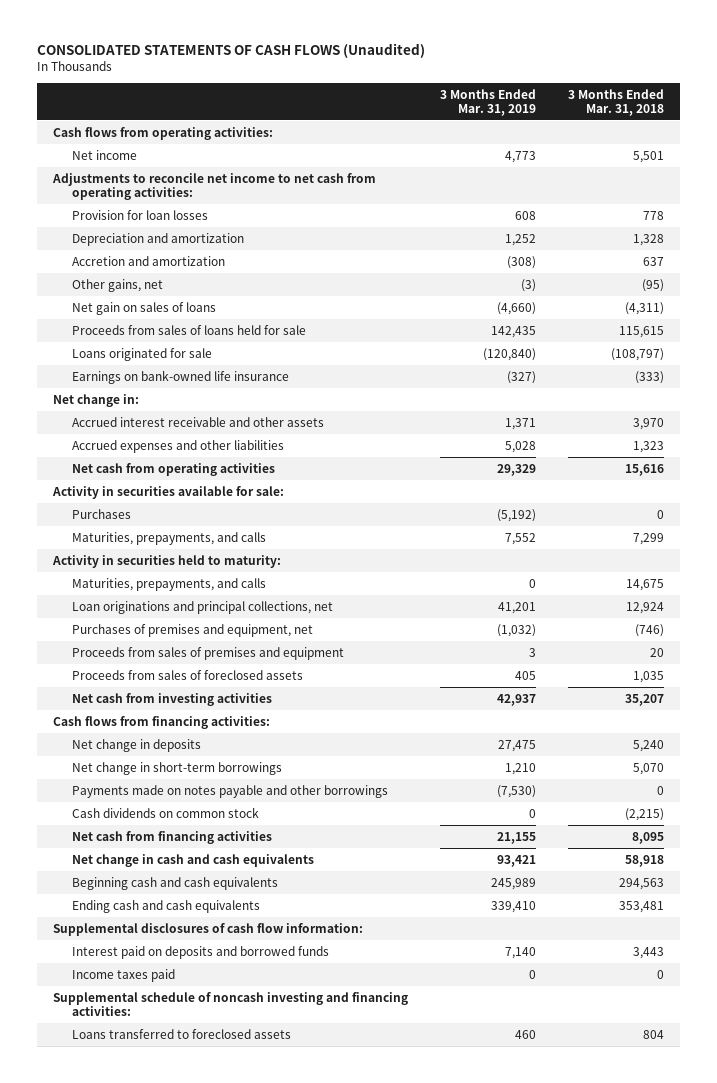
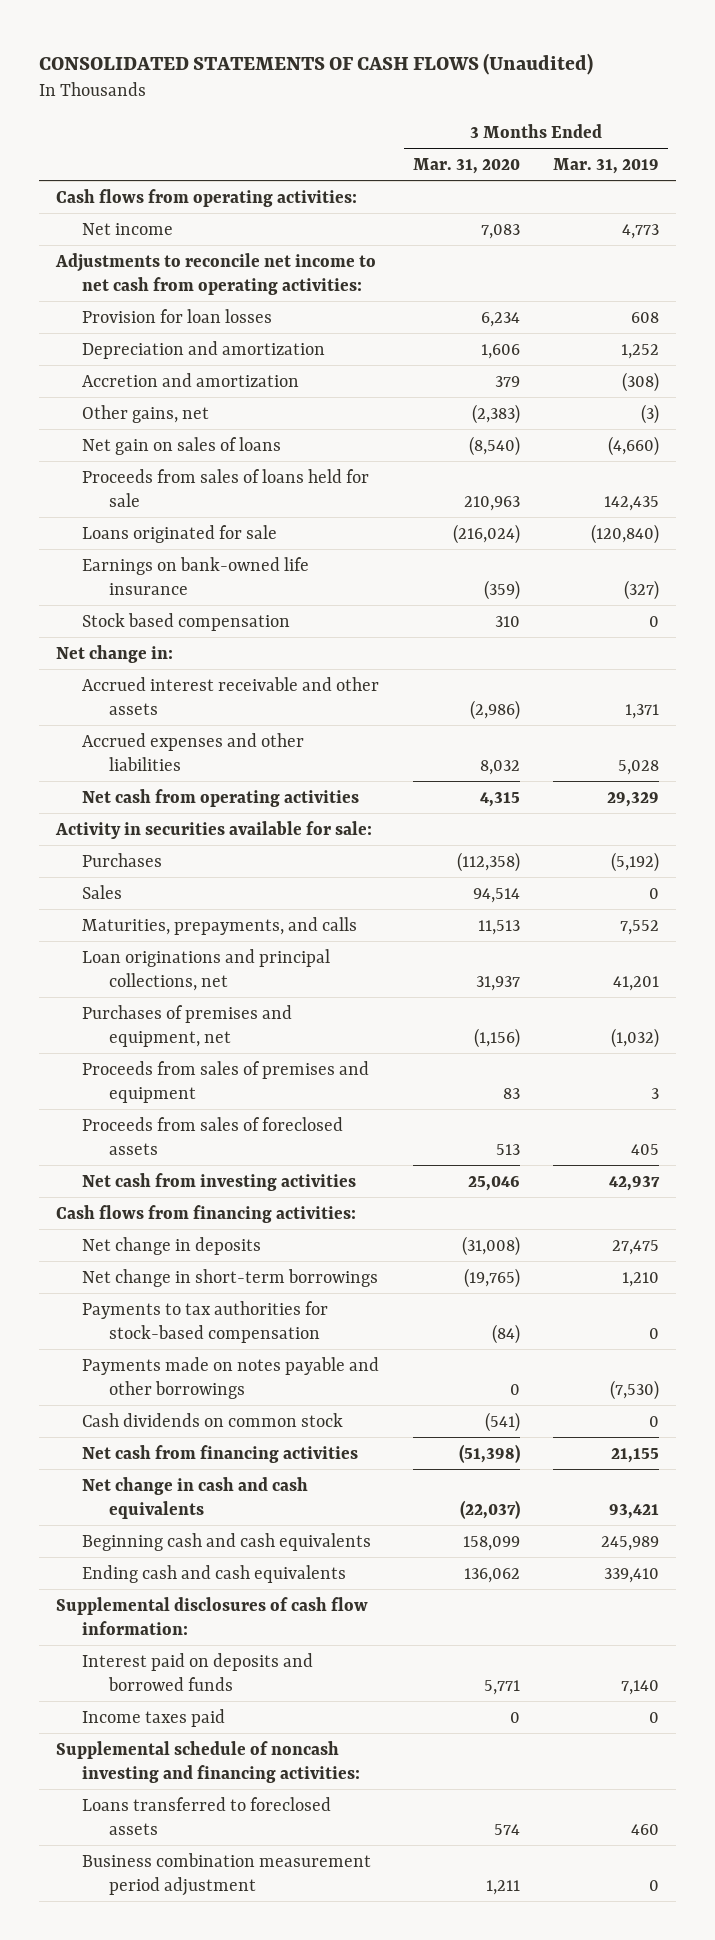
- | 3 Months Ended Mar. 31, 2019 | 3 Months Ended Mar. 31, 2018
+ | 3 Months Ended Mar. 31, 2020 | 3 Months Ended Mar. 31, 2019
+ Stock based compensation | 310 | 0
+ Sales | 94,514 | 0
- Activity in securities held to maturity:
- Maturities, prepayments, and calls | 0 | 14,675
+ Payments to tax authorities for stock-based compensation | (84) | 0
+ Business combination measurement period adjustment | 1,211 | 0

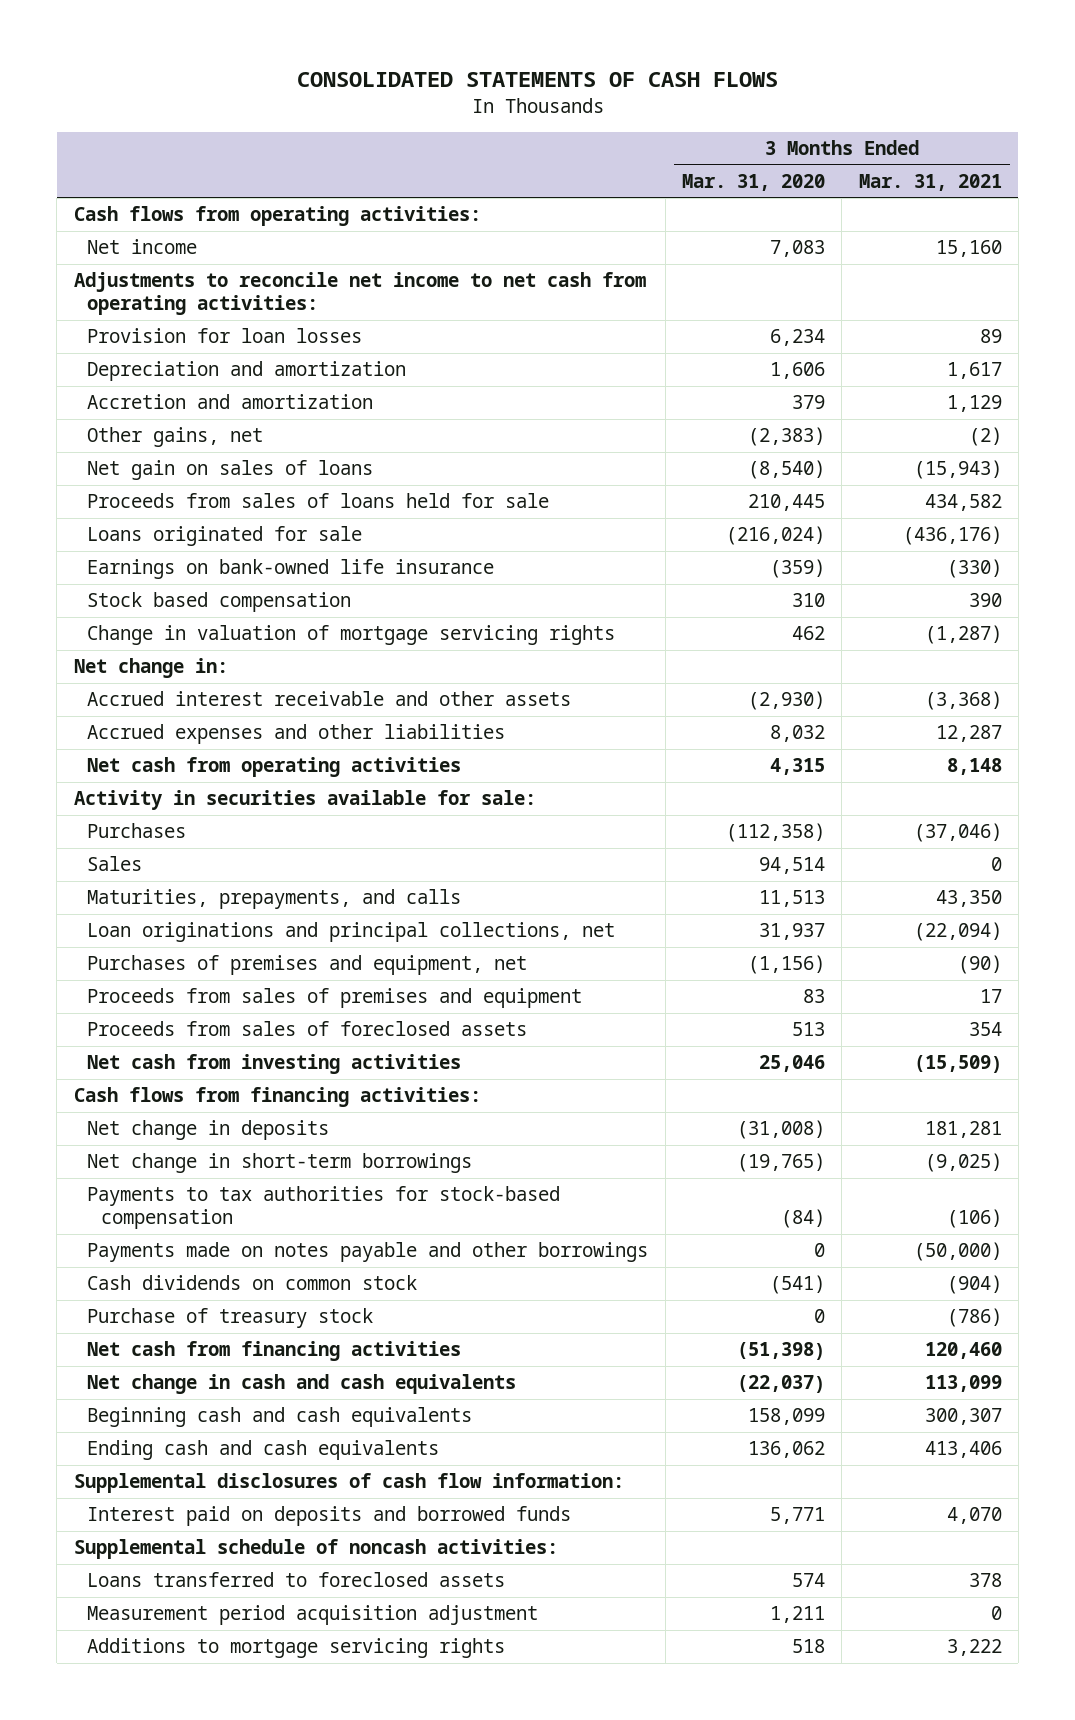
- CONSOLIDATED STATEMENTS OF CASH FLOWS (Unaudited)
+ CONSOLIDATED STATEMENTS OF CASH FLOWS
- | 3 Months Ended Mar. 31, 2020 | 3 Months Ended Mar. 31, 2019
+ | 3 Months Ended Mar. 31, 2020 | 3 Months Ended Mar. 31, 2021
- Proceeds from sales of loans held for sale | 210,963 | 142,435
+ Proceeds from sales of loans held for sale | 210,445 | 434,582
+ Change in valuation of mortgage servicing rights | 462 | (1,287)
- Accrued interest receivable and other assets | (2,986) | 1,371
+ Accrued interest receivable and other assets | (2,930) | (3,368)
+ Purchase of treasury stock | 0 | (786)
- Income taxes paid | 0 | 0
- Supplemental schedule of noncash investing and financing activities:
+ Supplemental schedule of noncash activities:
- Business combination measurement period adjustment | 1,211 | 0
+ Measurement period acquisition adjustment | 1,211 | 0
+ Additions to mortgage servicing rights | 518 | 3,222

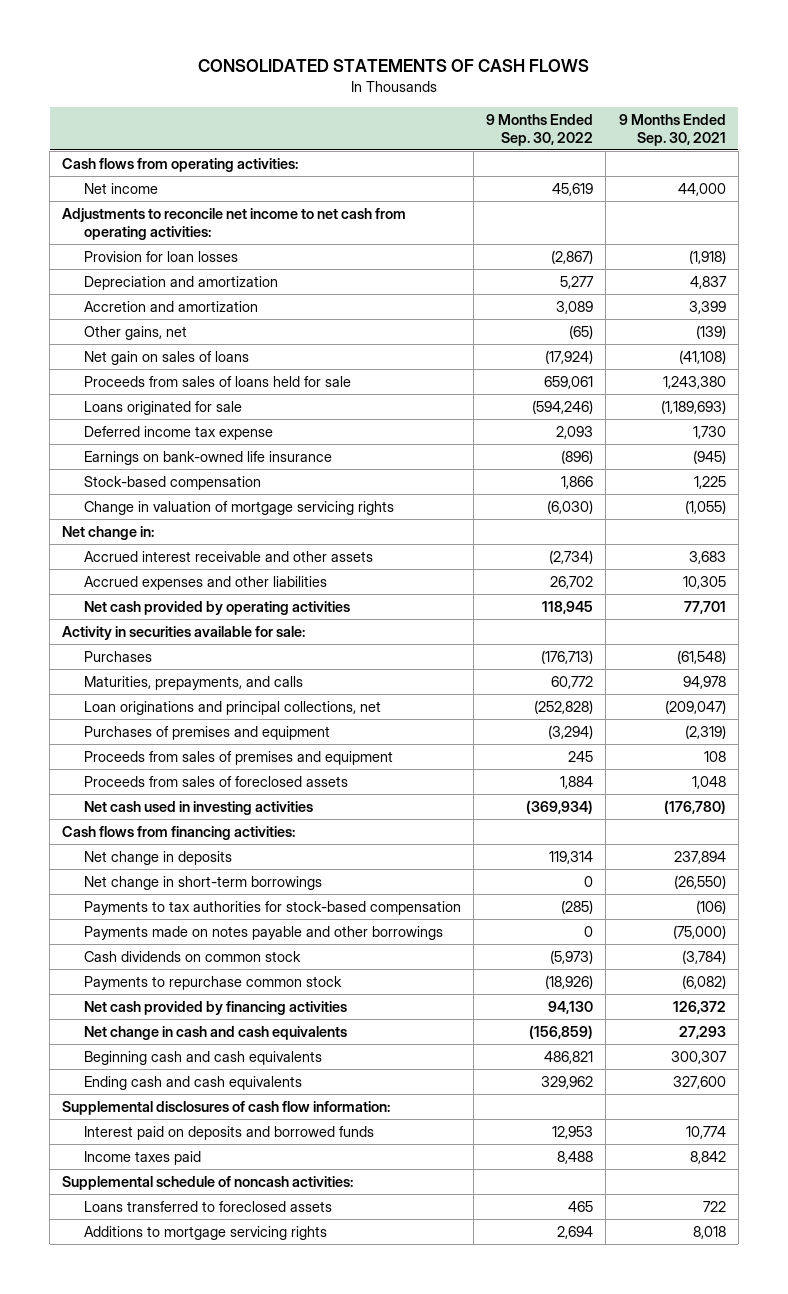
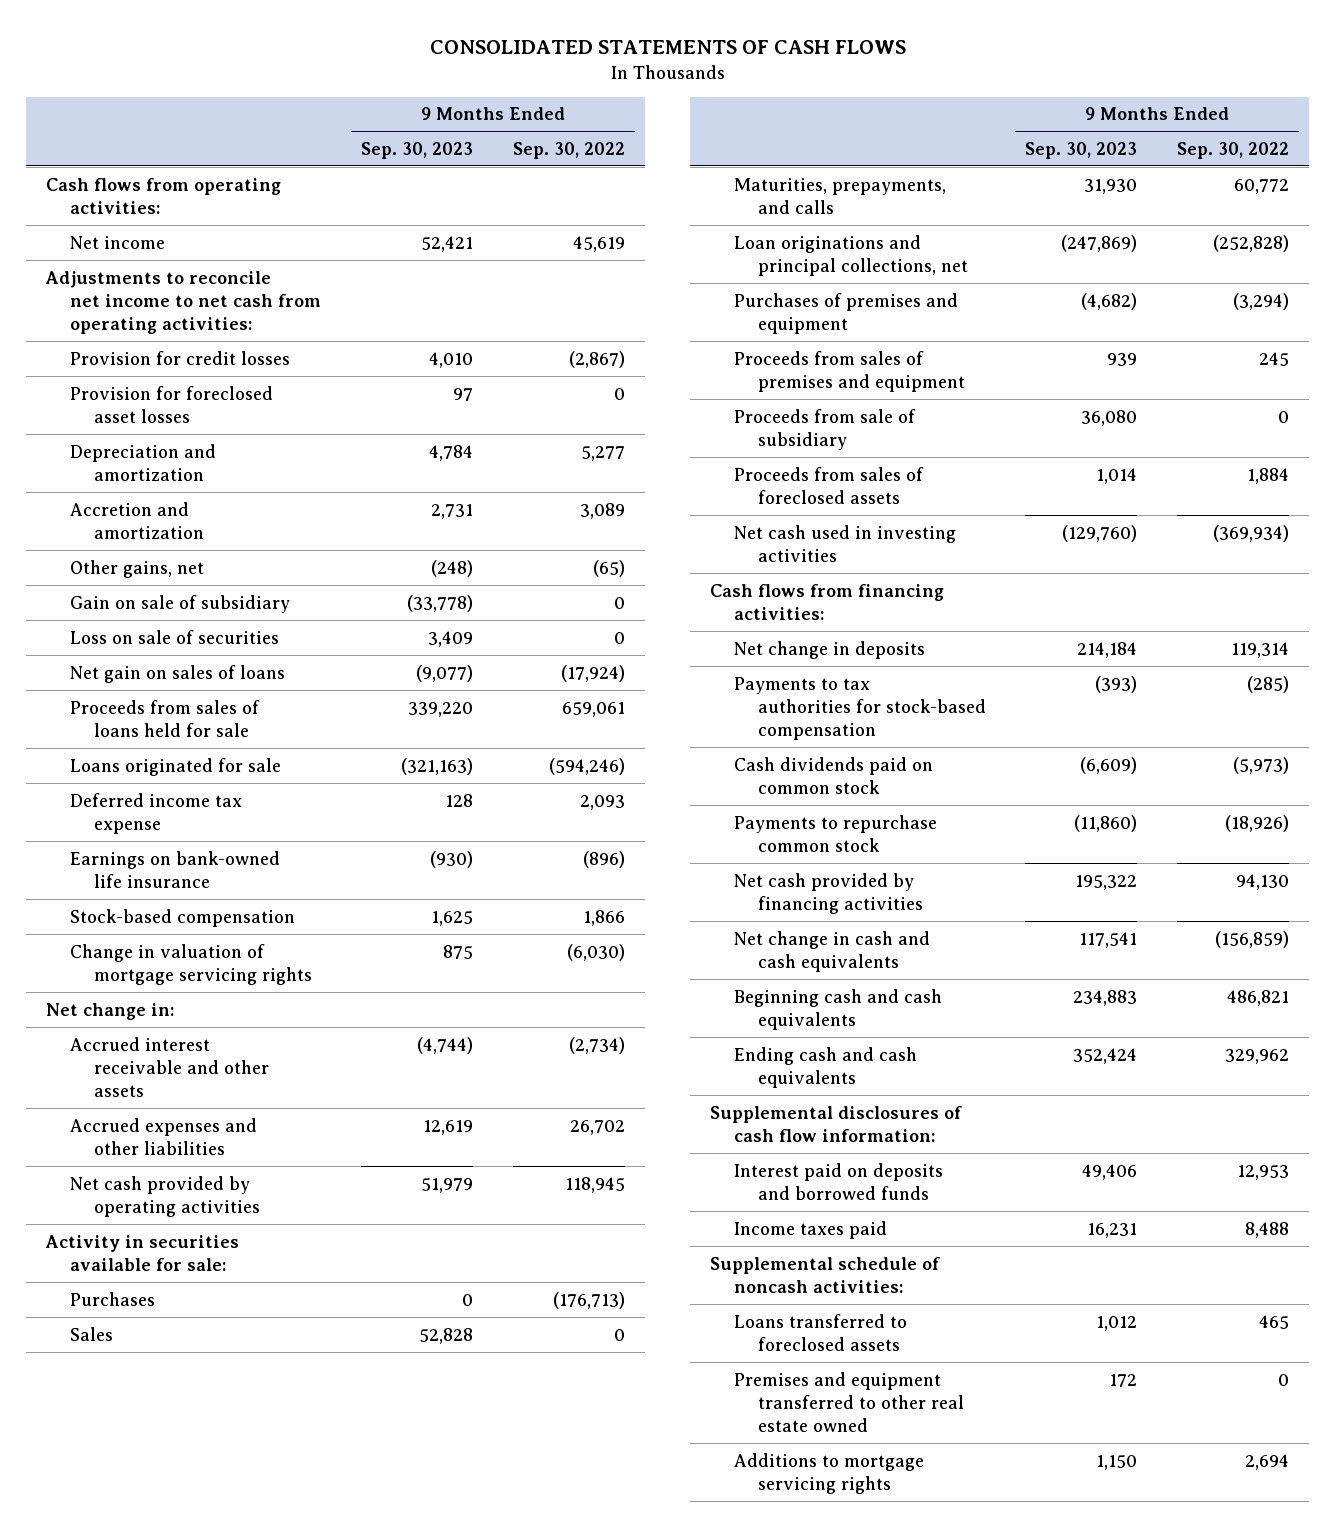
- | 9 Months Ended Sep. 30, 2022 | 9 Months Ended Sep. 30, 2021
+ | 9 Months Ended Sep. 30, 2023 | 9 Months Ended Sep. 30, 2022
- Provision for loan losses | (2,867) | (1,918)
+ Provision for credit losses | 4,010 | (2,867)
+ Provision for foreclosed asset losses | 97 | 0
+ Gain on sale of subsidiary | (33,778) | 0
+ Loss on sale of securities | 3,409 | 0
+ Sales | 52,828 | 0
+ Proceeds from sale of subsidiary | 36,080 | 0
- Net change in short-term borrowings | 0 | (26,550)
- Payments made on notes payable and other borrowings | 0 | (75,000)
- Cash dividends on common stock | (5,973) | (3,784)
+ Cash dividends paid on common stock | (6,609) | (5,973)
+ Premises and equipment transferred to other real estate owned | 172 | 0

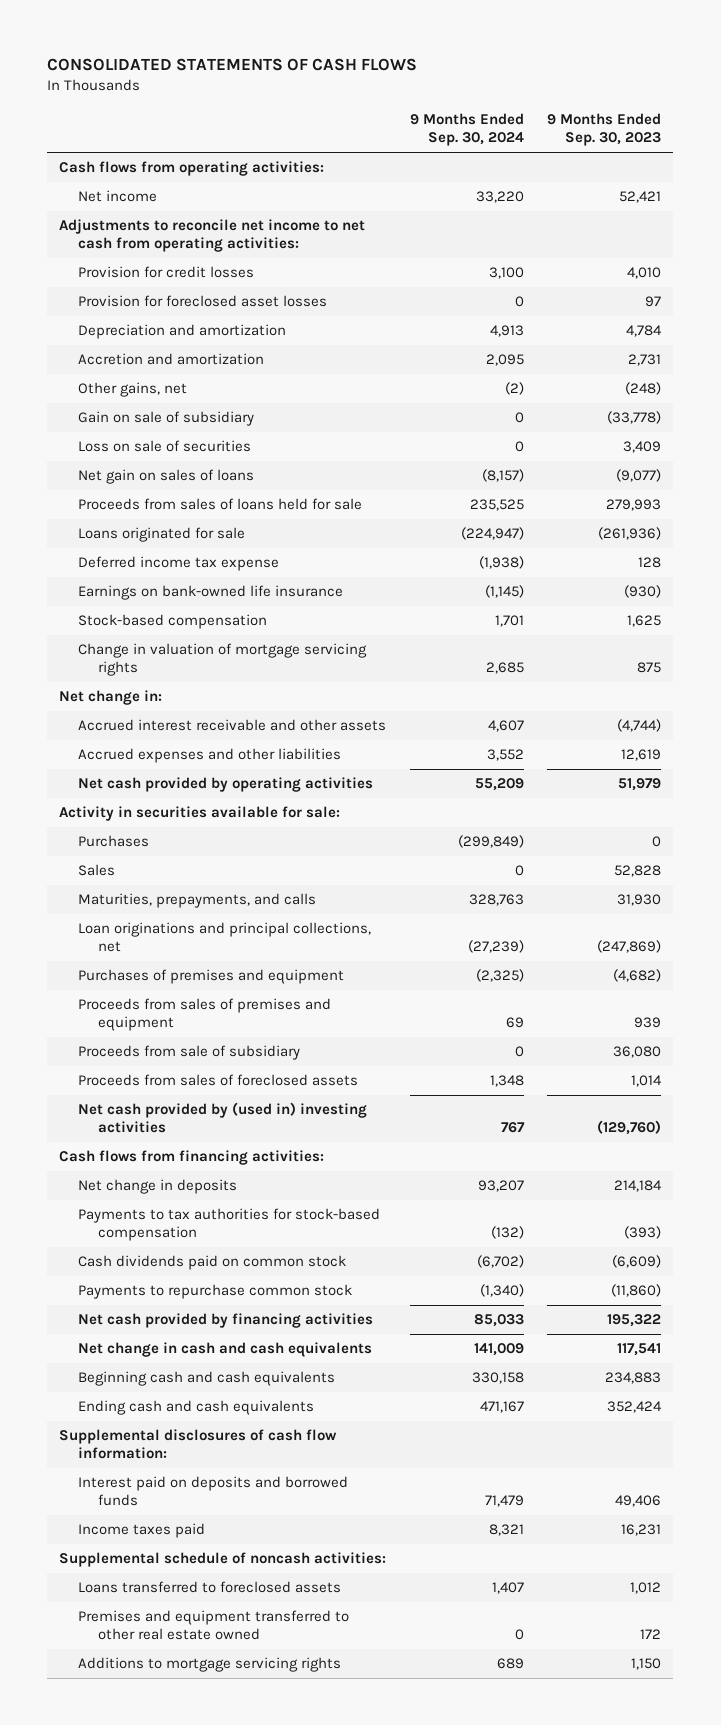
- | 9 Months Ended Sep. 30, 2023 | 9 Months Ended Sep. 30, 2022
+ | 9 Months Ended Sep. 30, 2024 | 9 Months Ended Sep. 30, 2023
- Proceeds from sales of loans held for sale | 339,220 | 659,061
- Loans originated for sale | (321,163) | (594,246)
+ Proceeds from sales of loans held for sale | 235,525 | 279,993
+ Loans originated for sale | (224,947) | (261,936)
- Net cash used in investing activities | (129,760) | (369,934)
+ Net cash provided by (used in) investing activities | 767 | (129,760)

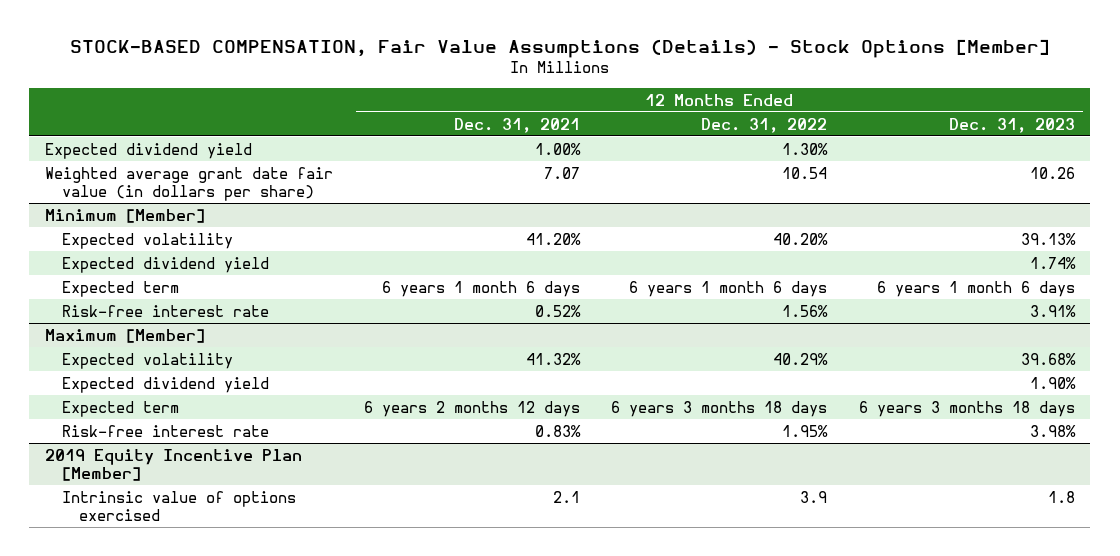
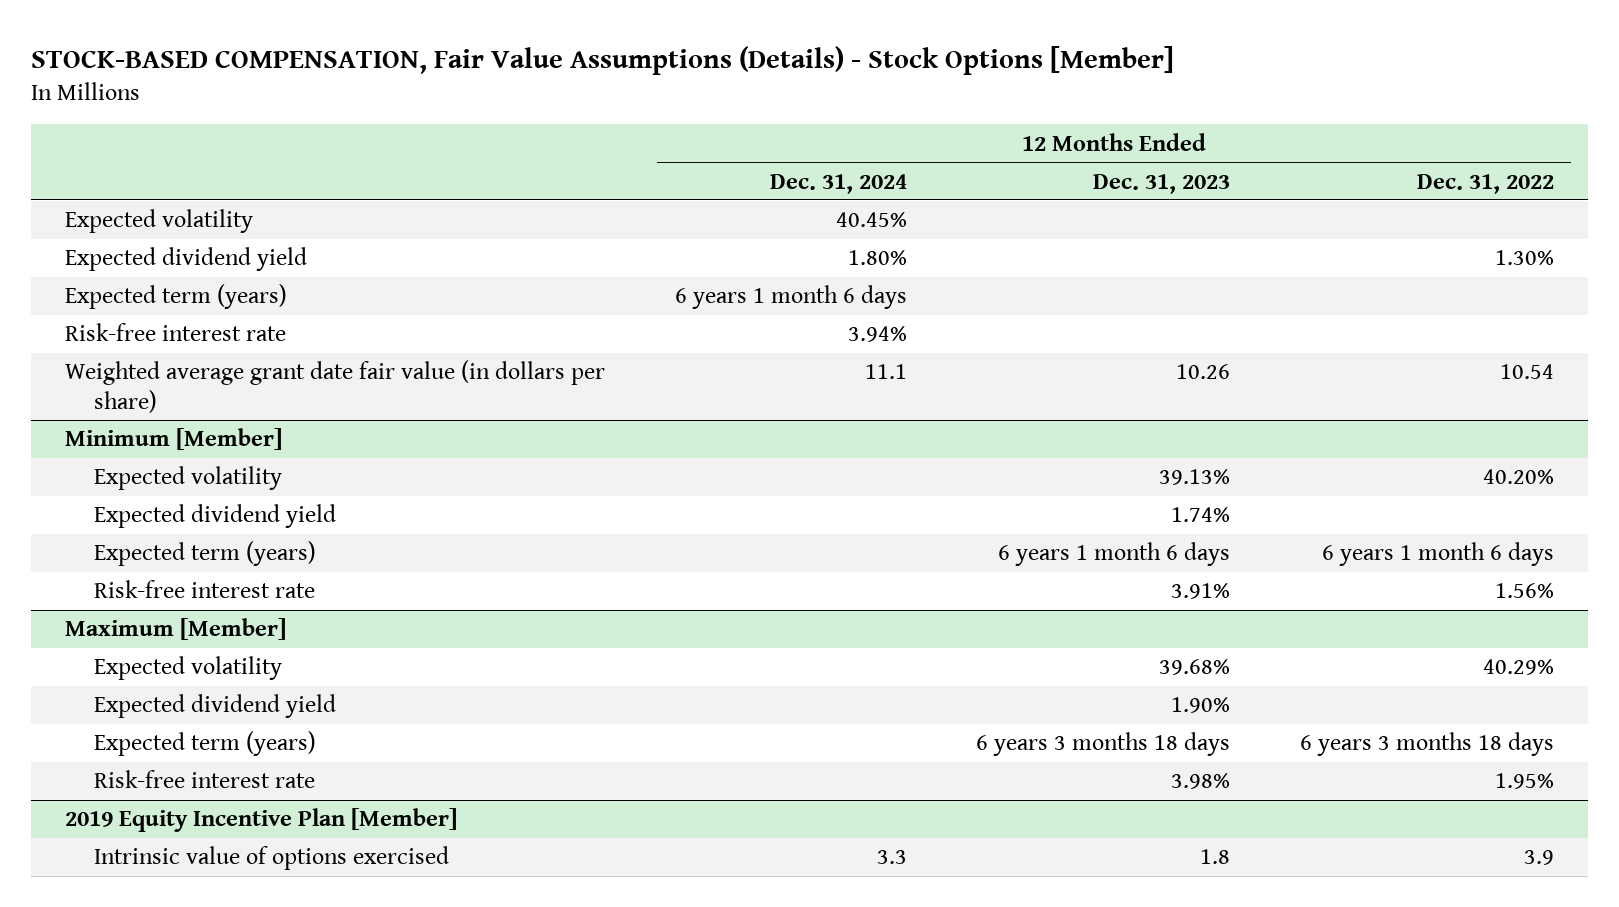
- | 12 Months Ended Dec. 31, 2021 | 12 Months Ended Dec. 31, 2022 | 12 Months Ended Dec. 31, 2023
+ | 12 Months Ended Dec. 31, 2024 | 12 Months Ended Dec. 31, 2023 | 12 Months Ended Dec. 31, 2022
+ Expected volatility | 40.45% | |
+ Expected term (years) | 6 years 1 month 6 days | |
+ Risk-free interest rate | 3.94% | |
@ Minimum [Member]
- Expected term | 6 years 1 month 6 days | 6 years 1 month 6 days | 6 years 1 month 6 days
+ Expected term (years) | | 6 years 1 month 6 days | 6 years 1 month 6 days
@ Maximum [Member]
- Expected term | 6 years 2 months 12 days | 6 years 3 months 18 days | 6 years 3 months 18 days
+ Expected term (years) | | 6 years 3 months 18 days | 6 years 3 months 18 days

